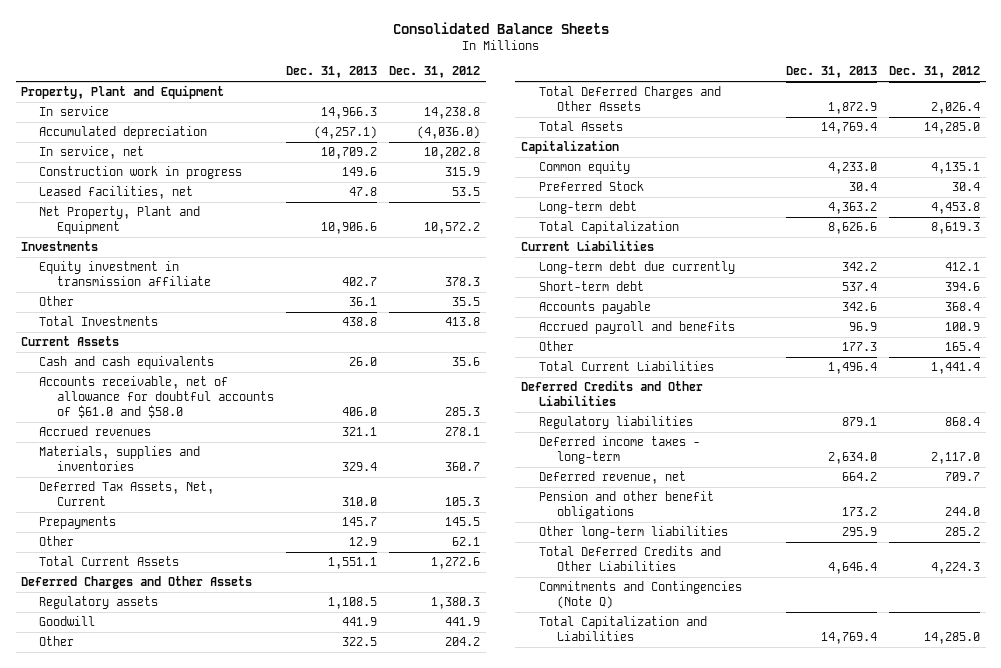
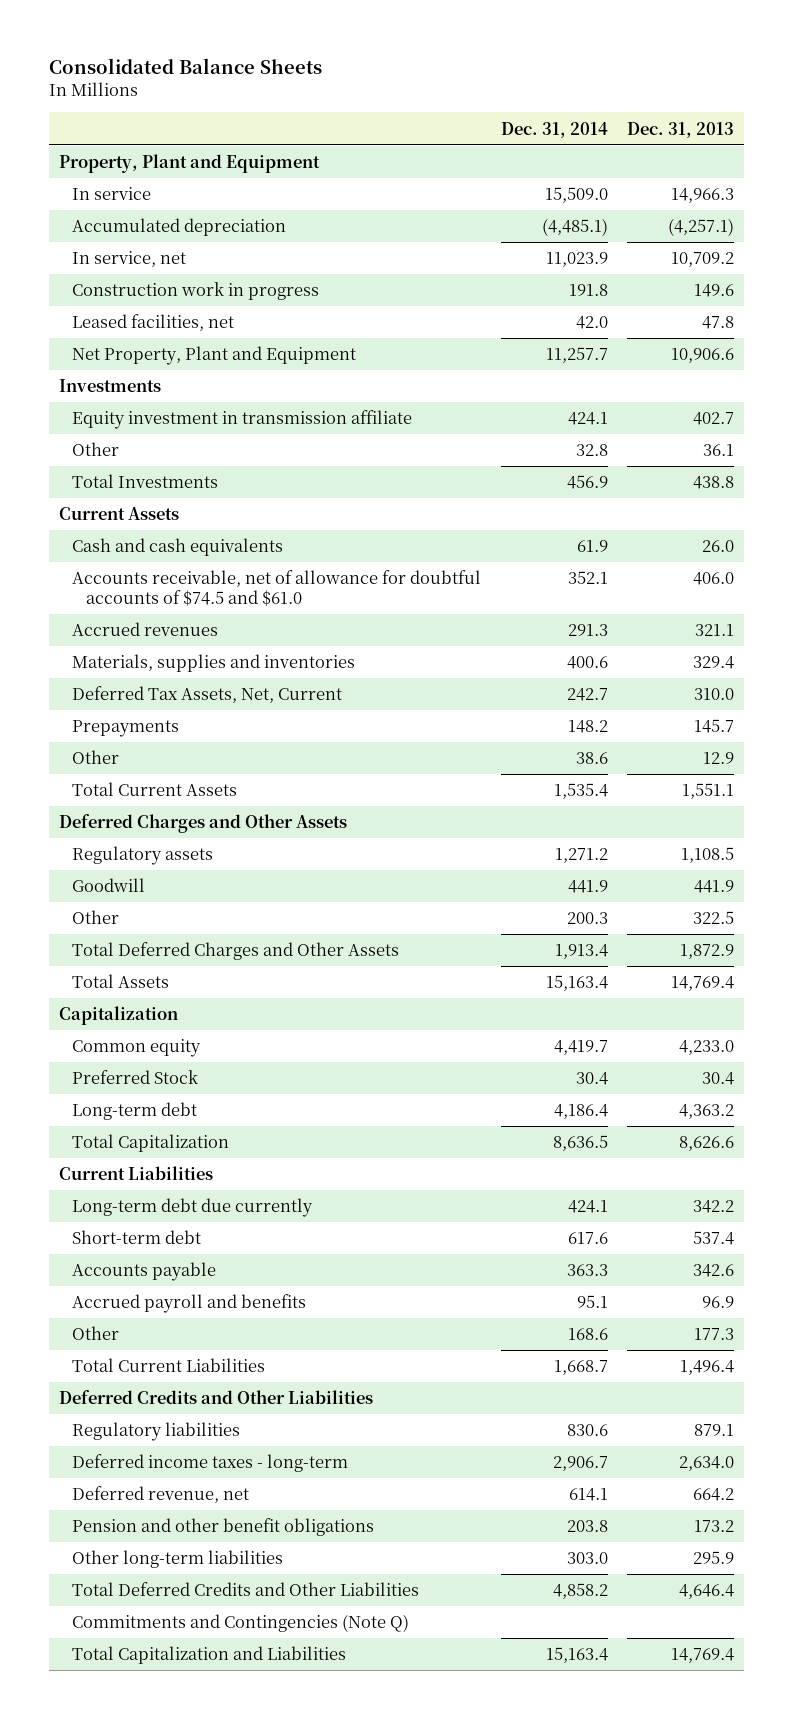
- | Dec. 31, 2013 | Dec. 31, 2012
+ | Dec. 31, 2014 | Dec. 31, 2013
- Accounts receivable, net of allowance for doubtful accounts of $61.0 and $58.0 | 406.0 | 285.3
+ Accounts receivable, net of allowance for doubtful accounts of $74.5 and $61.0 | 352.1 | 406.0

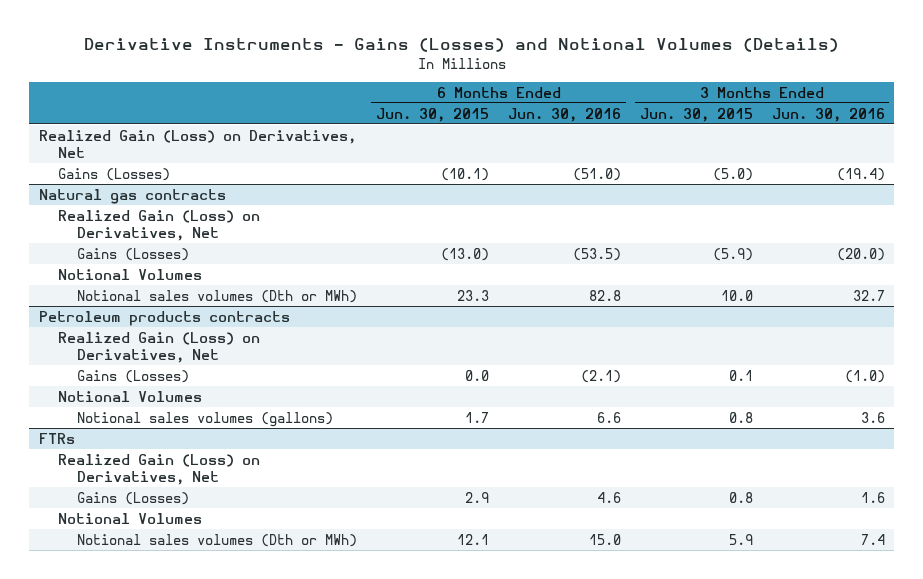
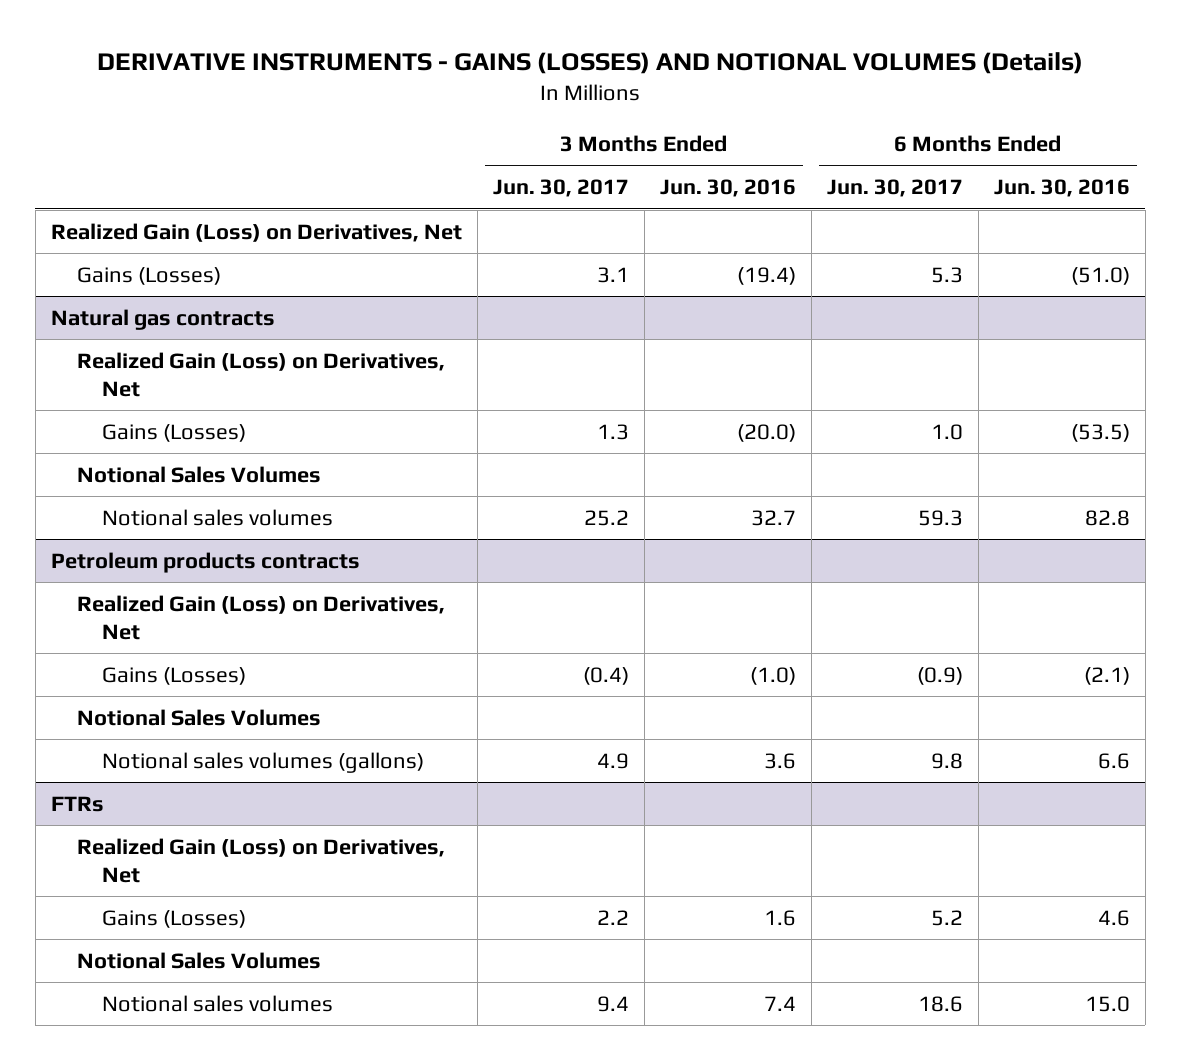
- Derivative Instruments - Gains (Losses) and Notional Volumes (Details)
+ DERIVATIVE INSTRUMENTS - GAINS (LOSSES) AND NOTIONAL VOLUMES (Details)
- | 6 Months Ended Jun. 30, 2015 | 6 Months Ended Jun. 30, 2016 | 3 Months Ended Jun. 30, 2015 | 3 Months Ended Jun. 30, 2016
+ | 3 Months Ended Jun. 30, 2017 | 3 Months Ended Jun. 30, 2016 | 6 Months Ended Jun. 30, 2017 | 6 Months Ended Jun. 30, 2016
@ Natural gas contracts
- Notional Volumes
- Notional sales volumes (Dth or MWh) | 23.3 | 82.8 | 10.0 | 32.7
+ Notional Sales Volumes
+ Notional sales volumes | 25.2 | 32.7 | 59.3 | 82.8
@ Petroleum products contracts
- Notional Volumes
+ Notional Sales Volumes
@ FTRs
- Notional Volumes
- Notional sales volumes (Dth or MWh) | 12.1 | 15.0 | 5.9 | 7.4
+ Notional Sales Volumes
+ Notional sales volumes | 9.4 | 7.4 | 18.6 | 15.0

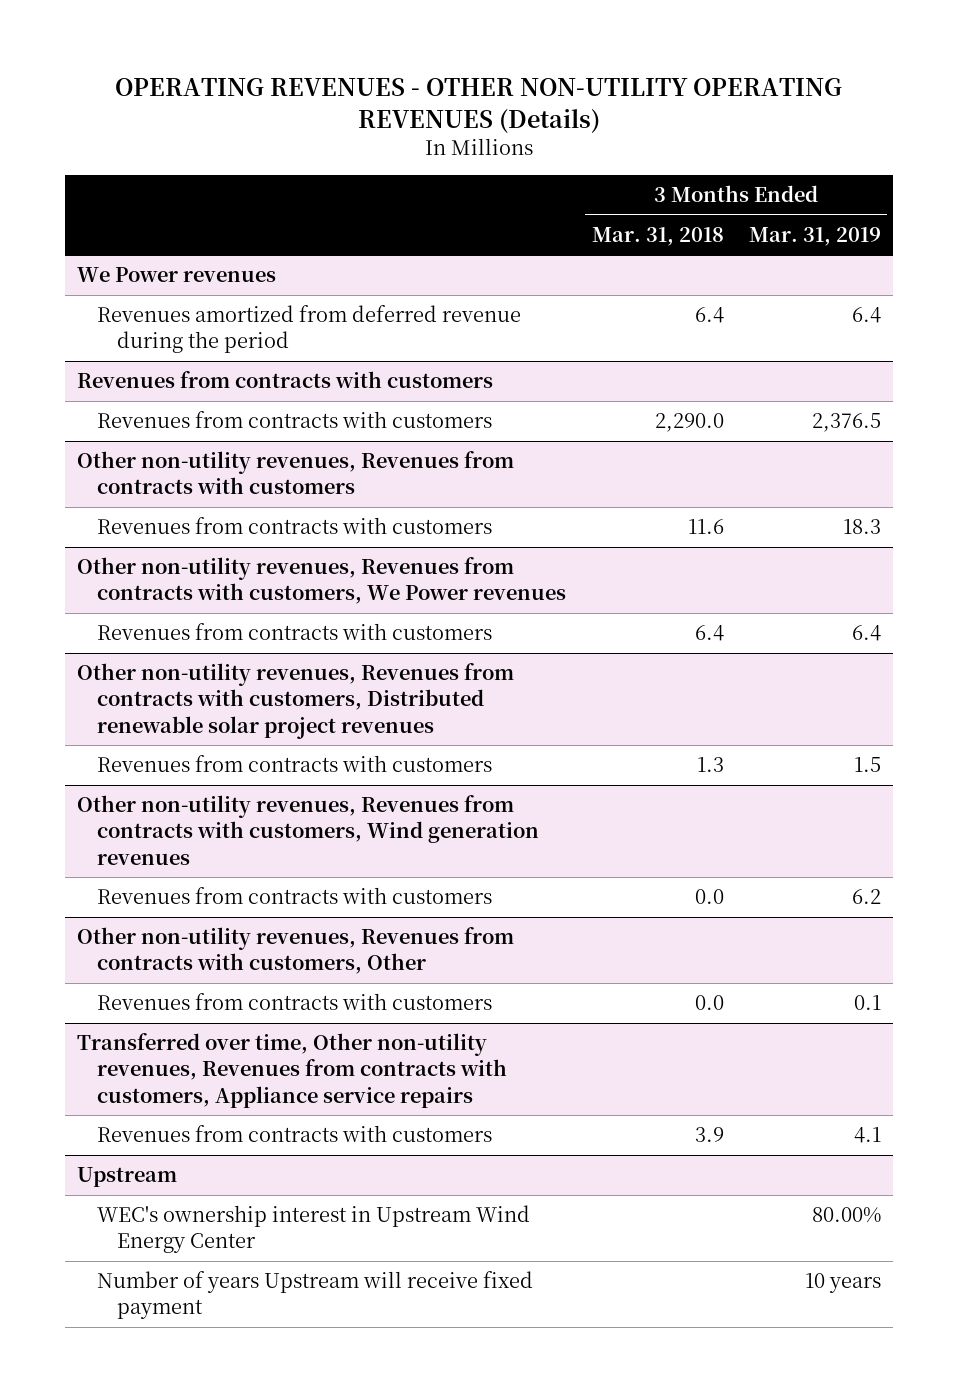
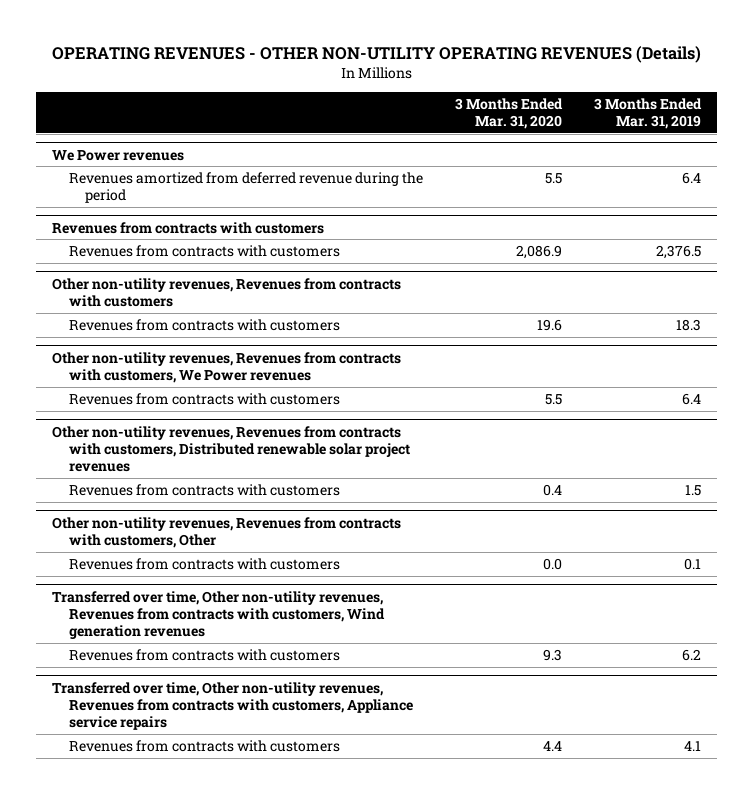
- | 3 Months Ended Mar. 31, 2018 | 3 Months Ended Mar. 31, 2019
+ | 3 Months Ended Mar. 31, 2020 | 3 Months Ended Mar. 31, 2019
- Other non-utility revenues, Revenues from contracts with customers, Wind generation revenues
- Revenues from contracts with customers | 0.0 | 6.2
+ Transferred over time, Other non-utility revenues, Revenues from contracts with customers, Wind generation revenues
+ Revenues from contracts with customers | 9.3 | 6.2
- Upstream
- WEC's ownership interest in Upstream Wind Energy Center | | 80.00%
- Number of years Upstream will receive fixed payment | | 10 years

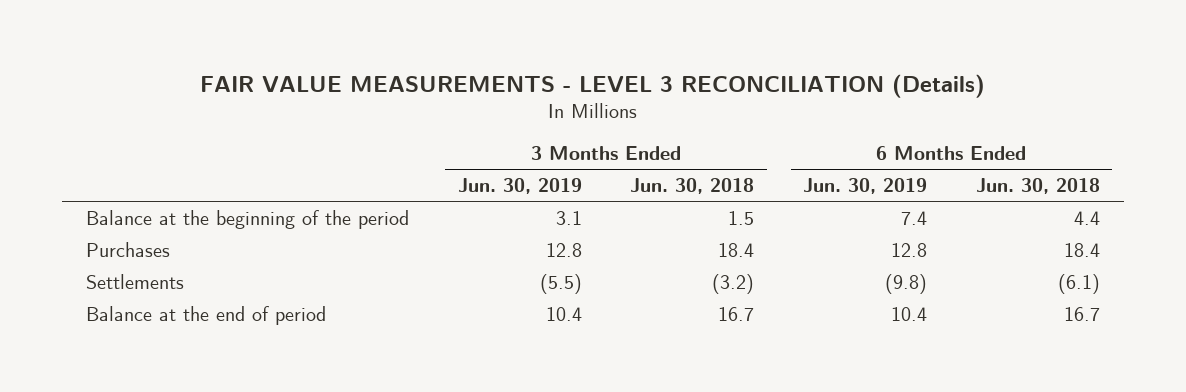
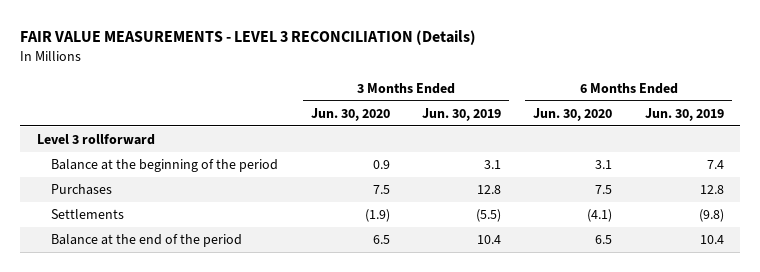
- | 3 Months Ended Jun. 30, 2019 | 3 Months Ended Jun. 30, 2018 | 6 Months Ended Jun. 30, 2019 | 6 Months Ended Jun. 30, 2018
+ | 3 Months Ended Jun. 30, 2020 | 3 Months Ended Jun. 30, 2019 | 6 Months Ended Jun. 30, 2020 | 6 Months Ended Jun. 30, 2019
+ Level 3 rollforward
- Balance at the end of period | 10.4 | 16.7 | 10.4 | 16.7
+ Balance at the end of the period | 6.5 | 10.4 | 6.5 | 10.4

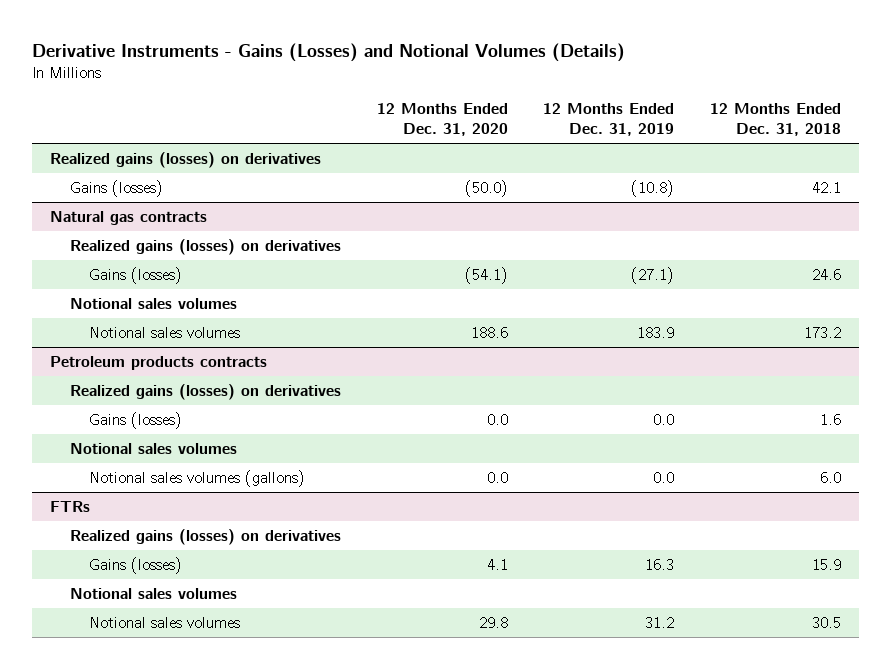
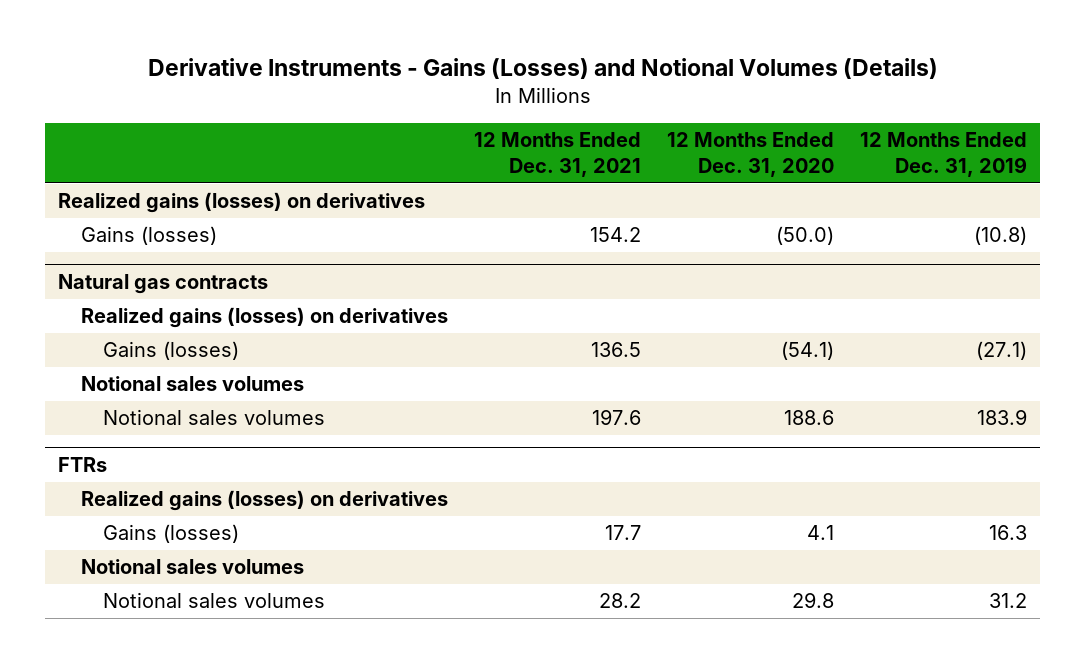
- | 12 Months Ended Dec. 31, 2020 | 12 Months Ended Dec. 31, 2019 | 12 Months Ended Dec. 31, 2018
+ | 12 Months Ended Dec. 31, 2021 | 12 Months Ended Dec. 31, 2020 | 12 Months Ended Dec. 31, 2019
- Petroleum products contracts
- Realized gains (losses) on derivatives
- Gains (losses) | 0.0 | 0.0 | 1.6
- Notional sales volumes
- Notional sales volumes (gallons) | 0.0 | 0.0 | 6.0

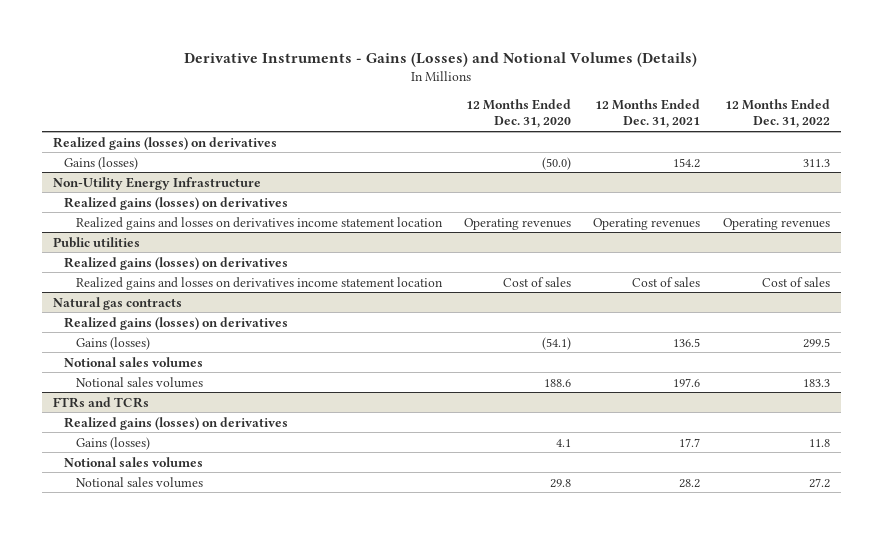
- | 12 Months Ended Dec. 31, 2021 | 12 Months Ended Dec. 31, 2020 | 12 Months Ended Dec. 31, 2019
+ | 12 Months Ended Dec. 31, 2020 | 12 Months Ended Dec. 31, 2021 | 12 Months Ended Dec. 31, 2022
+ Non-Utility Energy Infrastructure
+ Realized gains (losses) on derivatives
+ Realized gains and losses on derivatives income statement location | Operating revenues | Operating revenues | Operating revenues
+ Public utilities
+ Realized gains (losses) on derivatives
+ Realized gains and losses on derivatives income statement location | Cost of sales | Cost of sales | Cost of sales
- FTRs
+ FTRs and TCRs

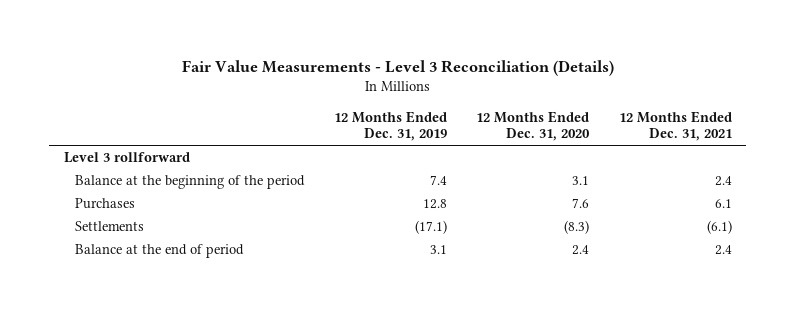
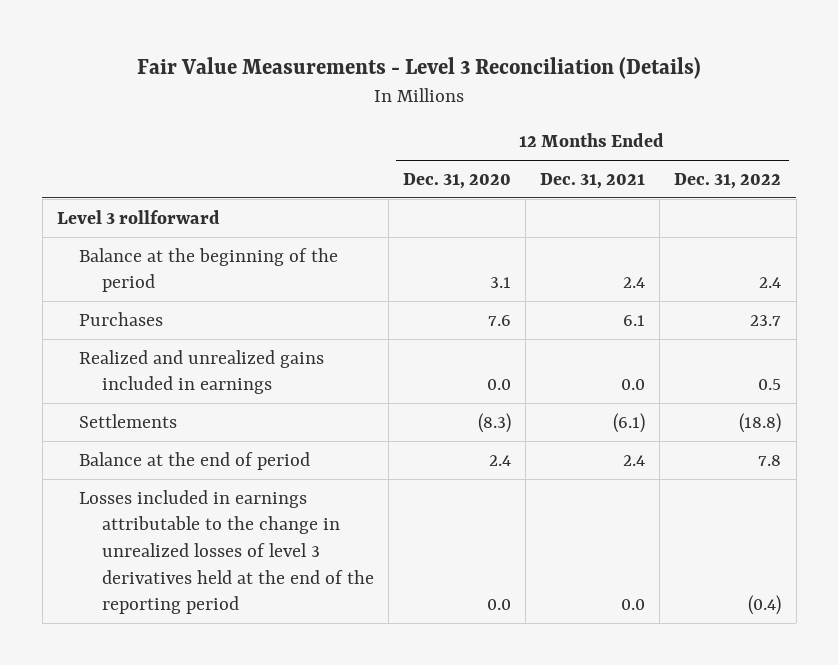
- | 12 Months Ended Dec. 31, 2019 | 12 Months Ended Dec. 31, 2020 | 12 Months Ended Dec. 31, 2021
+ | 12 Months Ended Dec. 31, 2020 | 12 Months Ended Dec. 31, 2021 | 12 Months Ended Dec. 31, 2022
+ Realized and unrealized gains included in earnings | 0.0 | 0.0 | 0.5
+ Losses included in earnings attributable to the change in unrealized losses of level 3 derivatives held at the end of the reporting period | 0.0 | 0.0 | (0.4)

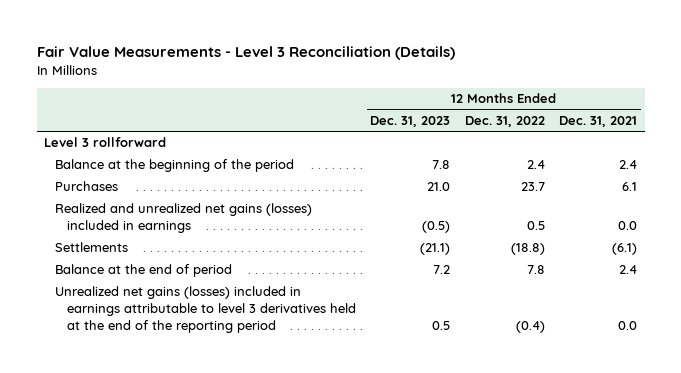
- | 12 Months Ended Dec. 31, 2020 | 12 Months Ended Dec. 31, 2021 | 12 Months Ended Dec. 31, 2022
+ | 12 Months Ended Dec. 31, 2023 | 12 Months Ended Dec. 31, 2022 | 12 Months Ended Dec. 31, 2021
- Realized and unrealized gains included in earnings | 0.0 | 0.0 | 0.5
+ Realized and unrealized net gains (losses) included in earnings | (0.5) | 0.5 | 0.0
- Losses included in earnings attributable to the change in unrealized losses of level 3 derivatives held at the end of the reporting period | 0.0 | 0.0 | (0.4)
+ Unrealized net gains (losses) included in earnings attributable to level 3 derivatives held at the end of the reporting period | 0.5 | (0.4) | 0.0

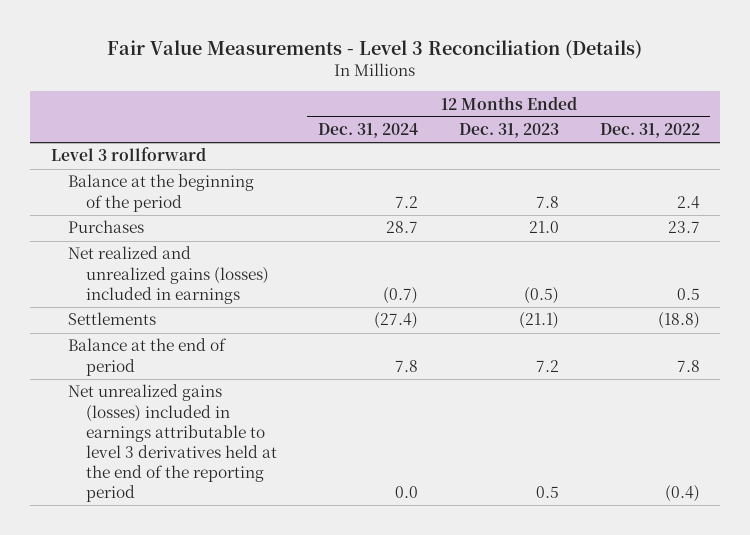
- | 12 Months Ended Dec. 31, 2023 | 12 Months Ended Dec. 31, 2022 | 12 Months Ended Dec. 31, 2021
+ | 12 Months Ended Dec. 31, 2024 | 12 Months Ended Dec. 31, 2023 | 12 Months Ended Dec. 31, 2022
- Realized and unrealized net gains (losses) included in earnings | (0.5) | 0.5 | 0.0
+ Net realized and unrealized gains (losses) included in earnings | (0.7) | (0.5) | 0.5
- Unrealized net gains (losses) included in earnings attributable to level 3 derivatives held at the end of the reporting period | 0.5 | (0.4) | 0.0
+ Net unrealized gains (losses) included in earnings attributable to level 3 derivatives held at the end of the reporting period | 0.0 | 0.5 | (0.4)

